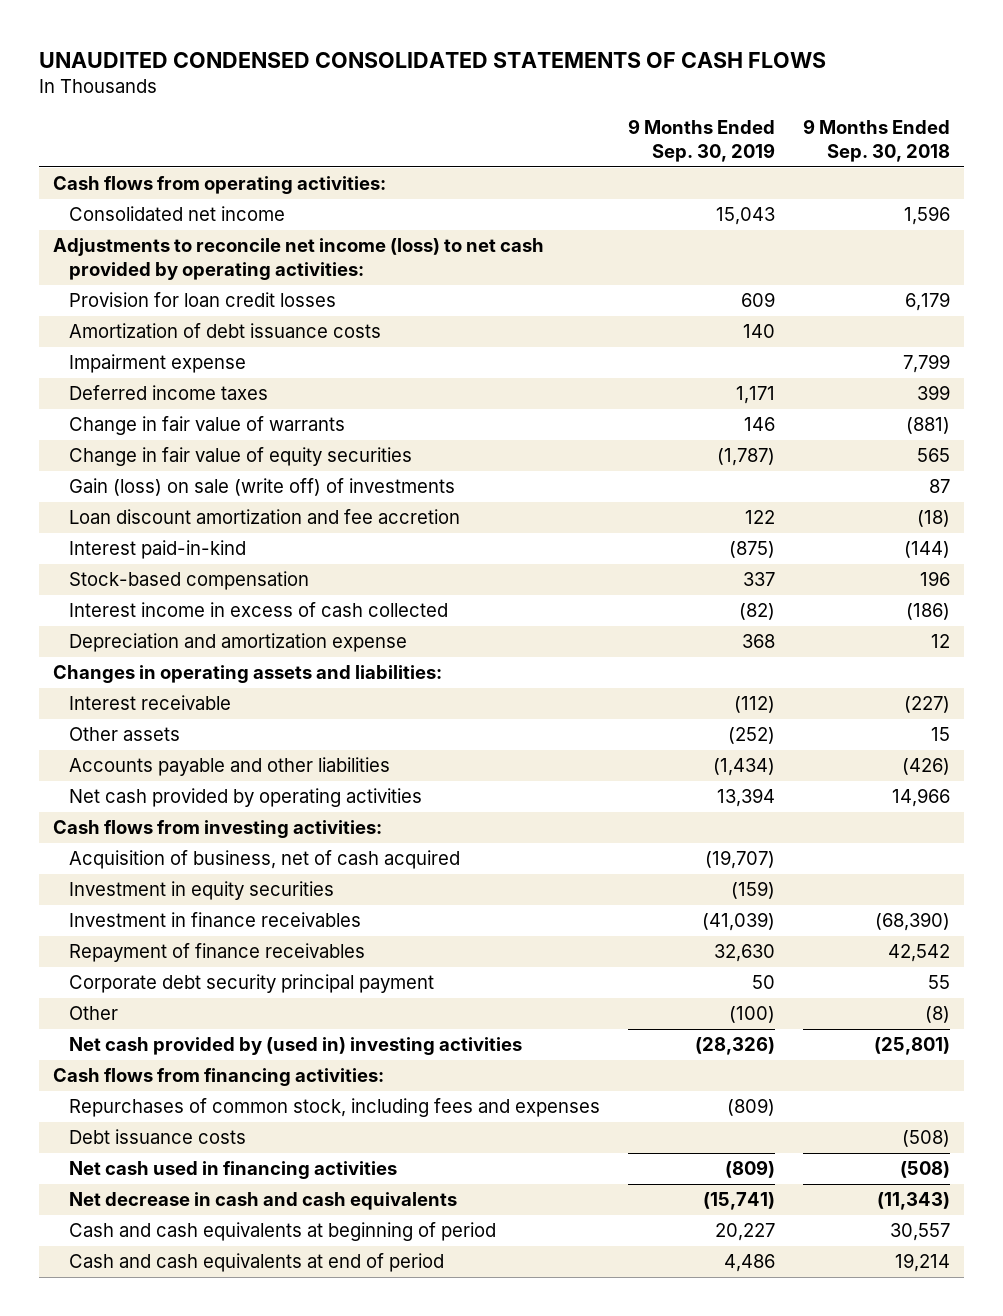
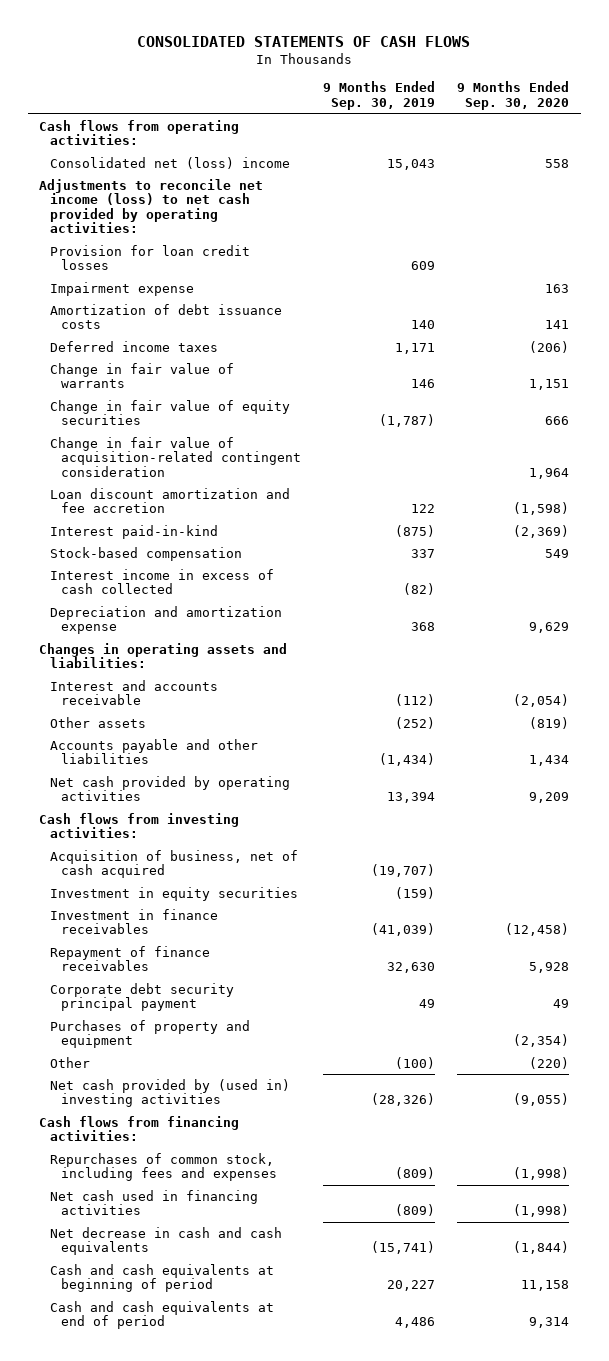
- UNAUDITED CONDENSED CONSOLIDATED STATEMENTS OF CASH FLOWS
+ CONSOLIDATED STATEMENTS OF CASH FLOWS
- | 9 Months Ended Sep. 30, 2019 | 9 Months Ended Sep. 30, 2018
+ | 9 Months Ended Sep. 30, 2019 | 9 Months Ended Sep. 30, 2020
- Consolidated net income | 15,043 | 1,596
+ Consolidated net (loss) income | 15,043 | 558
moved down: Amortization of debt issuance costs | 140 | 141
- Gain (loss) on sale (write off) of investments | | 87
+ Change in fair value of acquisition-related contingent consideration | | 1,964
- Interest receivable | (112) | (227)
+ Interest and accounts receivable | (112) | (2,054)
- Corporate debt security principal payment | 50 | 55
+ Corporate debt security principal payment | 49 | 49
+ Purchases of property and equipment | | (2,354)
- Debt issuance costs | | (508)

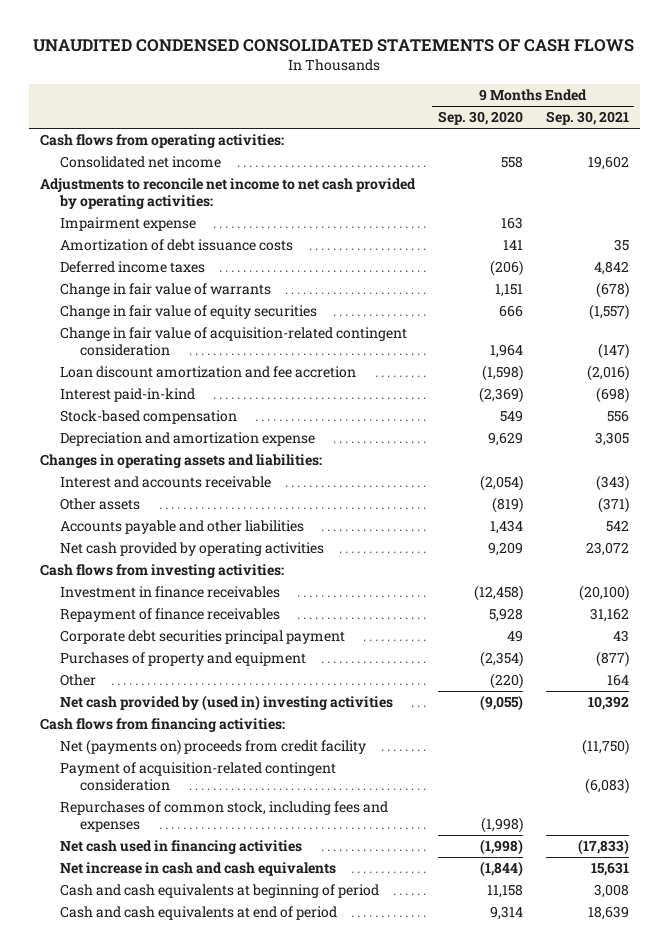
- CONSOLIDATED STATEMENTS OF CASH FLOWS
+ UNAUDITED CONDENSED CONSOLIDATED STATEMENTS OF CASH FLOWS
- | 9 Months Ended Sep. 30, 2019 | 9 Months Ended Sep. 30, 2020
+ | 9 Months Ended Sep. 30, 2020 | 9 Months Ended Sep. 30, 2021
- Consolidated net (loss) income | 15,043 | 558
- Adjustments to reconcile net income (loss) to net cash provided by operating activities:
- Provision for loan credit losses | 609 |
+ Consolidated net income | 558 | 19,602
+ Adjustments to reconcile net income to net cash provided by operating activities:
- Interest income in excess of cash collected | (82) |
- Acquisition of business, net of cash acquired | (19,707) |
- Investment in equity securities | (159) |
- Corporate debt security principal payment | 49 | 49
+ Corporate debt securities principal payment | 49 | 43
+ Net (payments on) proceeds from credit facility | | (11,750)
+ Payment of acquisition-related contingent consideration | | (6,083)
- Net decrease in cash and cash equivalents | (15,741) | (1,844)
+ Net increase in cash and cash equivalents | (1,844) | 15,631

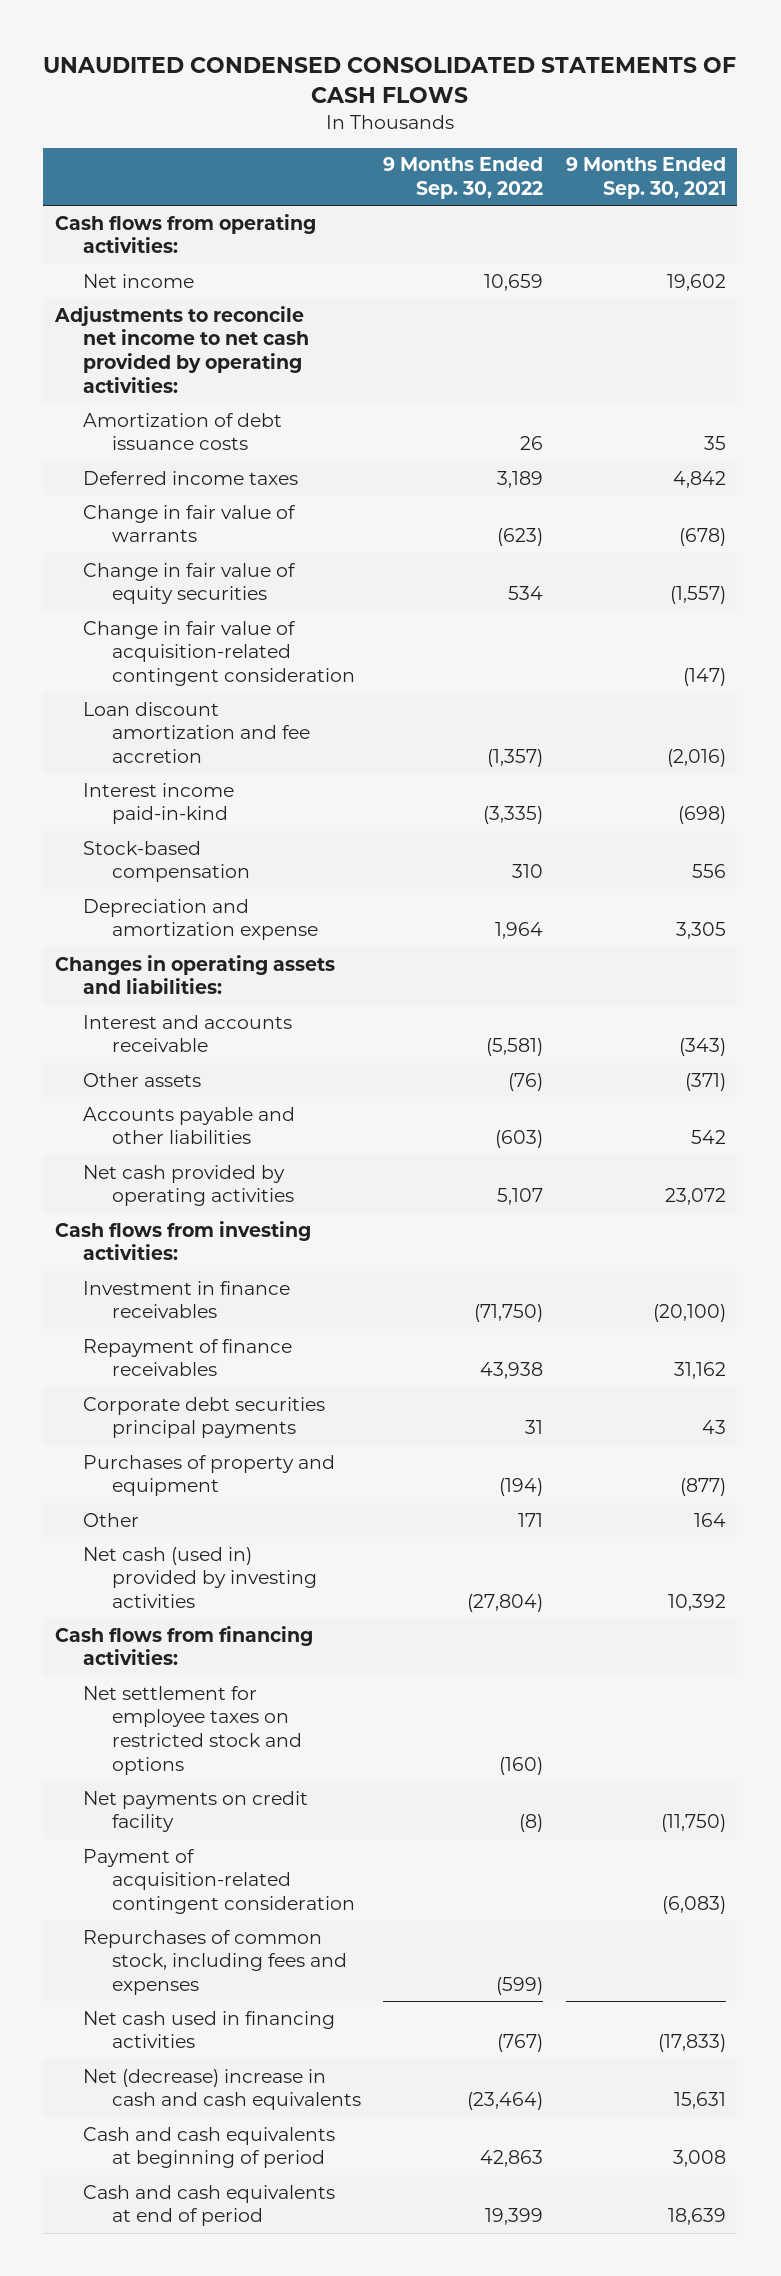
- | 9 Months Ended Sep. 30, 2020 | 9 Months Ended Sep. 30, 2021
+ | 9 Months Ended Sep. 30, 2022 | 9 Months Ended Sep. 30, 2021
- Consolidated net income | 558 | 19,602
+ Net income | 10,659 | 19,602
- Impairment expense | 163 |
- Interest paid-in-kind | (2,369) | (698)
+ Interest income paid-in-kind | (3,335) | (698)
- Corporate debt securities principal payment | 49 | 43
+ Corporate debt securities principal payments | 31 | 43
- Net cash provided by (used in) investing activities | (9,055) | 10,392
+ Net cash (used in) provided by investing activities | (27,804) | 10,392
- Net (payments on) proceeds from credit facility | | (11,750)
+ Net settlement for employee taxes on restricted stock and options | (160) |
+ Net payments on credit facility | (8) | (11,750)
- Net increase in cash and cash equivalents | (1,844) | 15,631
+ Net (decrease) increase in cash and cash equivalents | (23,464) | 15,631

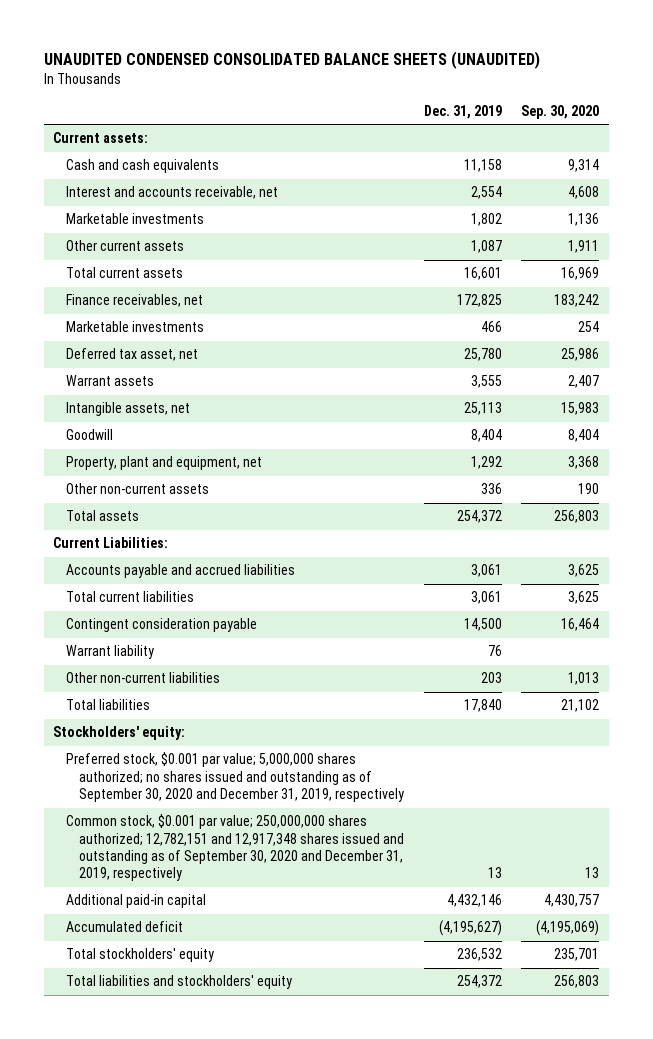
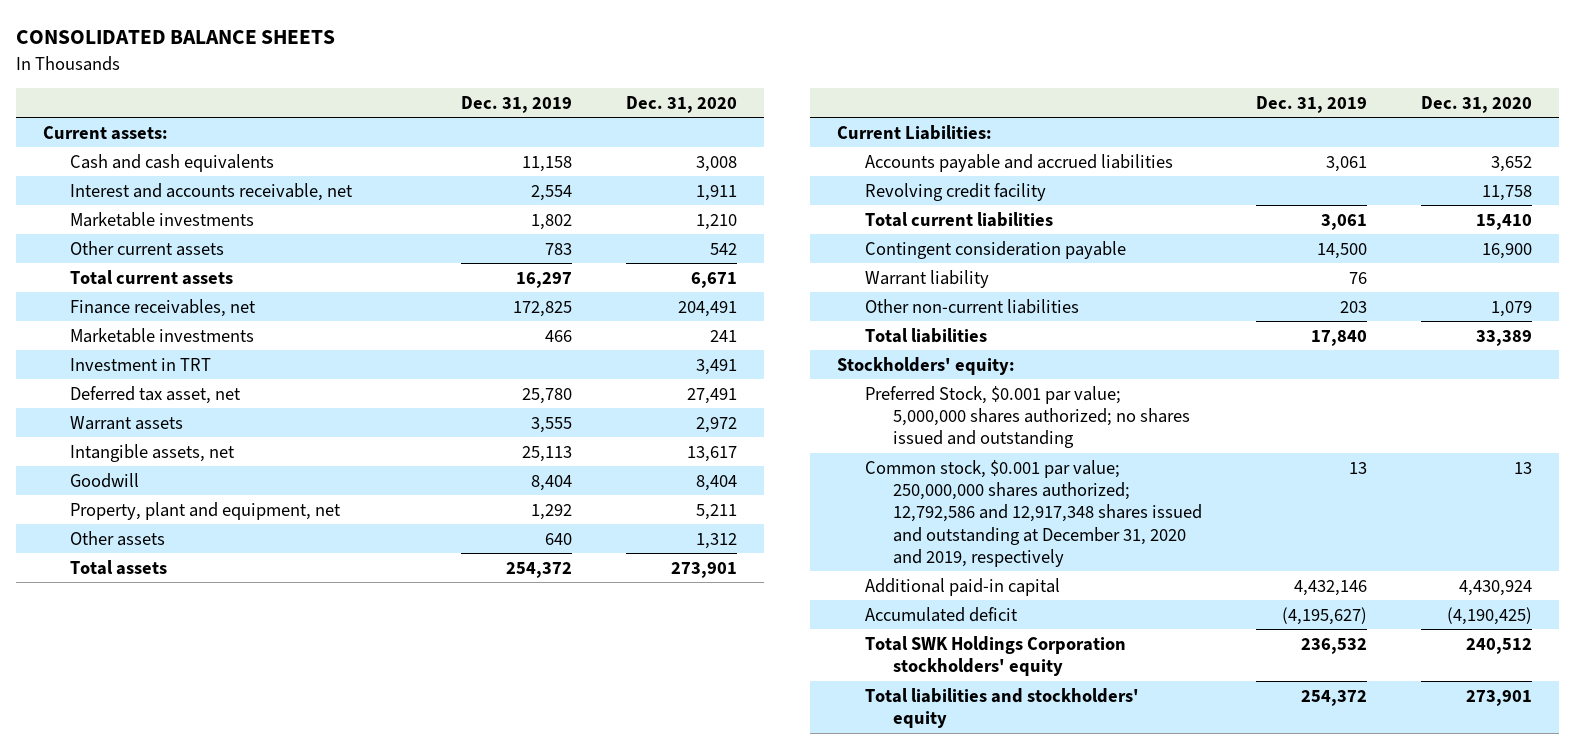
- UNAUDITED CONDENSED CONSOLIDATED BALANCE SHEETS (UNAUDITED)
+ CONSOLIDATED BALANCE SHEETS
- | Dec. 31, 2019 | Sep. 30, 2020
+ | Dec. 31, 2019 | Dec. 31, 2020
- Other current assets | 1,087 | 1,911
- Total current assets | 16,601 | 16,969
+ Other current assets | 783 | 542
+ Total current assets | 16,297 | 6,671
+ Investment in TRT | | 3,491
- Other non-current assets | 336 | 190
+ Other assets | 640 | 1,312
+ Revolving credit facility | | 11,758
- Preferred stock, $0.001 par value; 5,000,000 shares authorized; no shares issued and outstanding as of September 30, 2020 and December 31, 2019, respectively
- Common stock, $0.001 par value; 250,000,000 shares authorized; 12,782,151 and 12,917,348 shares issued and outstanding as of September 30, 2020 and December 31, 2019, respectively | 13 | 13
+ Preferred Stock, $0.001 par value; 5,000,000 shares authorized; no shares issued and outstanding
+ Common stock, $0.001 par value; 250,000,000 shares authorized; 12,792,586 and 12,917,348 shares issued and outstanding at December 31, 2020 and 2019, respectively | 13 | 13
- Total stockholders' equity | 236,532 | 235,701
+ Total SWK Holdings Corporation stockholders' equity | 236,532 | 240,512

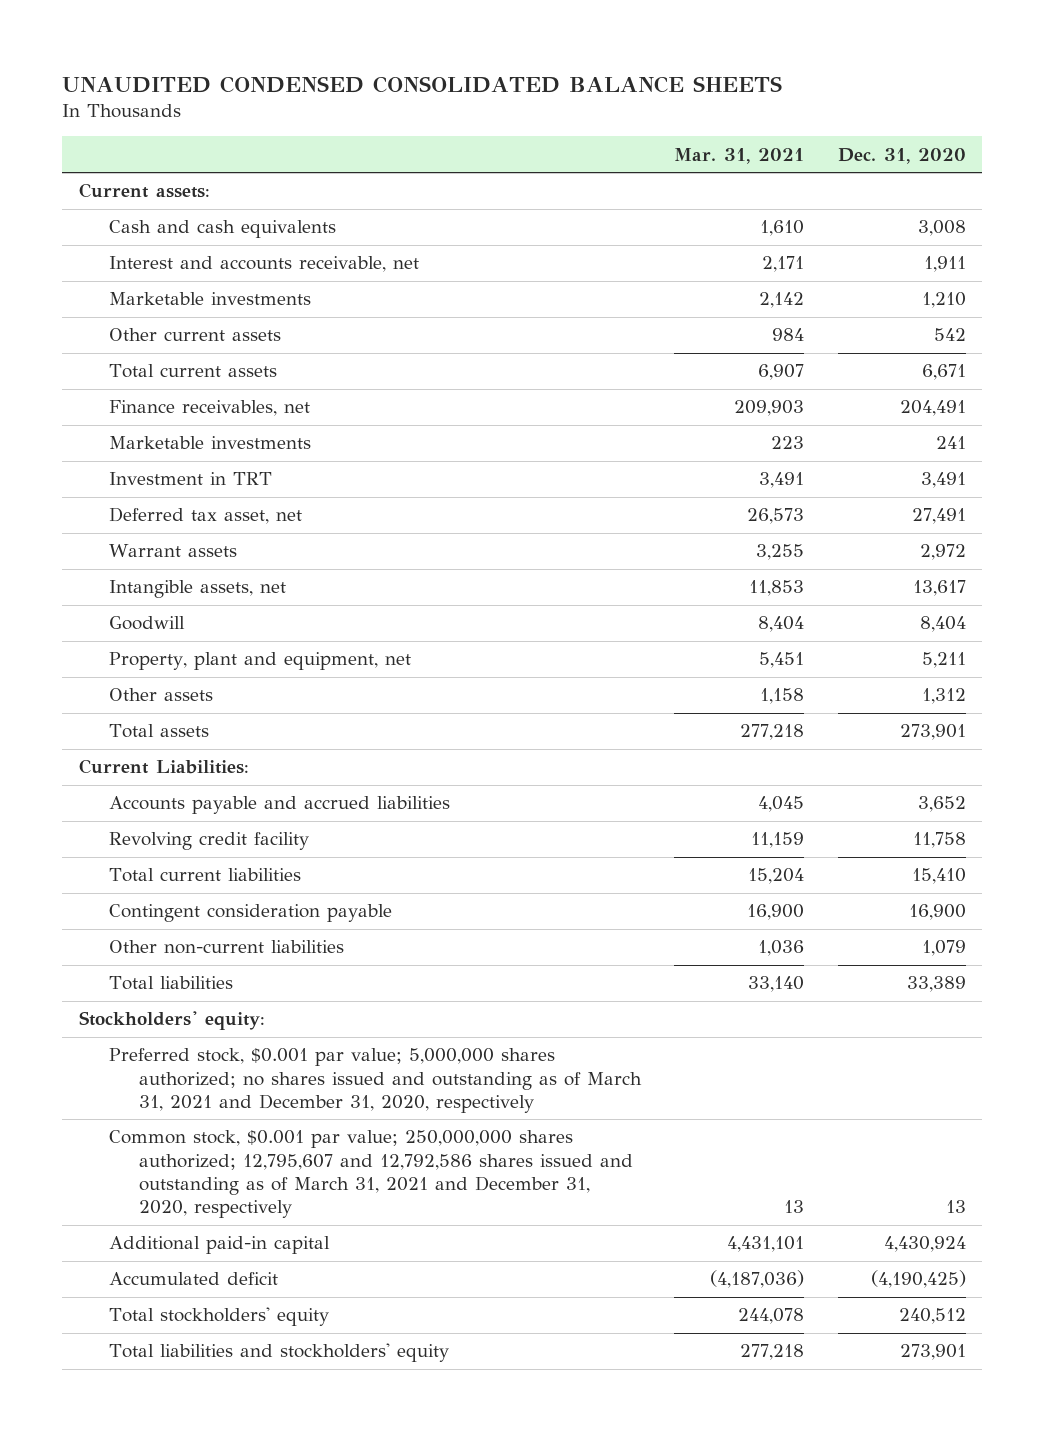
- CONSOLIDATED BALANCE SHEETS
+ UNAUDITED CONDENSED CONSOLIDATED BALANCE SHEETS
- | Dec. 31, 2019 | Dec. 31, 2020
+ | Mar. 31, 2021 | Dec. 31, 2020
- Warrant liability | 76 |
- Preferred Stock, $0.001 par value; 5,000,000 shares authorized; no shares issued and outstanding
- Common stock, $0.001 par value; 250,000,000 shares authorized; 12,792,586 and 12,917,348 shares issued and outstanding at December 31, 2020 and 2019, respectively | 13 | 13
+ Preferred stock, $0.001 par value; 5,000,000 shares authorized; no shares issued and outstanding as of March 31, 2021 and December 31, 2020, respectively
+ Common stock, $0.001 par value; 250,000,000 shares authorized; 12,795,607 and 12,792,586 shares issued and outstanding as of March 31, 2021 and December 31, 2020, respectively | 13 | 13
- Total SWK Holdings Corporation stockholders' equity | 236,532 | 240,512
+ Total stockholders' equity | 244,078 | 240,512

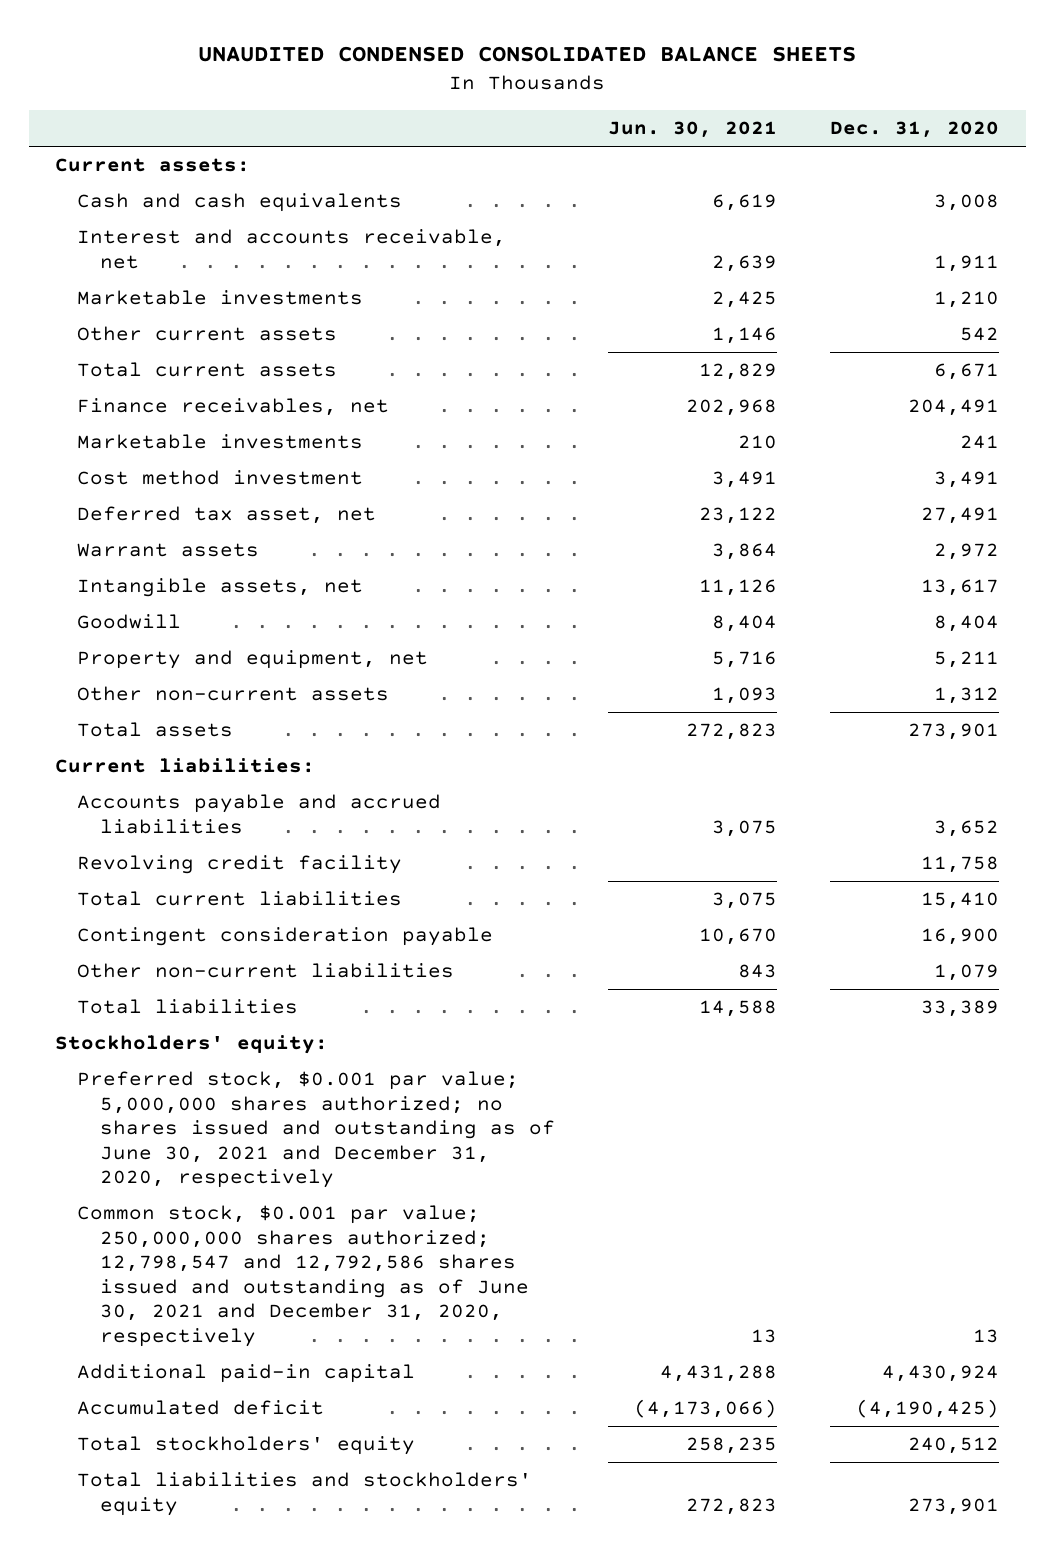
- | Mar. 31, 2021 | Dec. 31, 2020
+ | Jun. 30, 2021 | Dec. 31, 2020
- Investment in TRT | 3,491 | 3,491
+ Cost method investment | 3,491 | 3,491
- Property, plant and equipment, net | 5,451 | 5,211
- Other assets | 1,158 | 1,312
+ Property and equipment, net | 5,716 | 5,211
+ Other non-current assets | 1,093 | 1,312
- Current Liabilities:
+ Current liabilities:
- Preferred stock, $0.001 par value; 5,000,000 shares authorized; no shares issued and outstanding as of March 31, 2021 and December 31, 2020, respectively
- Common stock, $0.001 par value; 250,000,000 shares authorized; 12,795,607 and 12,792,586 shares issued and outstanding as of March 31, 2021 and December 31, 2020, respectively | 13 | 13
+ Preferred stock, $0.001 par value; 5,000,000 shares authorized; no shares issued and outstanding as of June 30, 2021 and December 31, 2020, respectively
+ Common stock, $0.001 par value; 250,000,000 shares authorized; 12,798,547 and 12,792,586 shares issued and outstanding as of June 30, 2021 and December 31, 2020, respectively | 13 | 13

